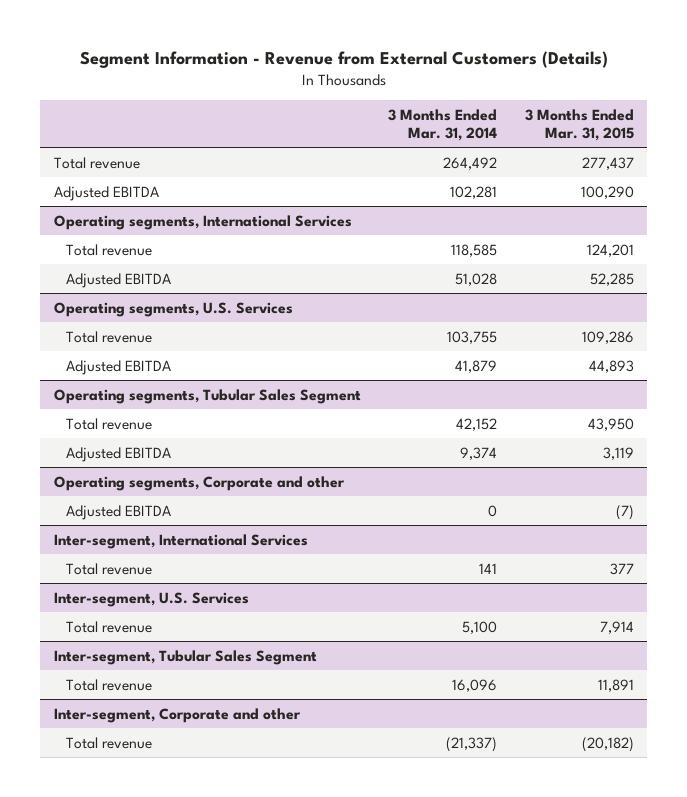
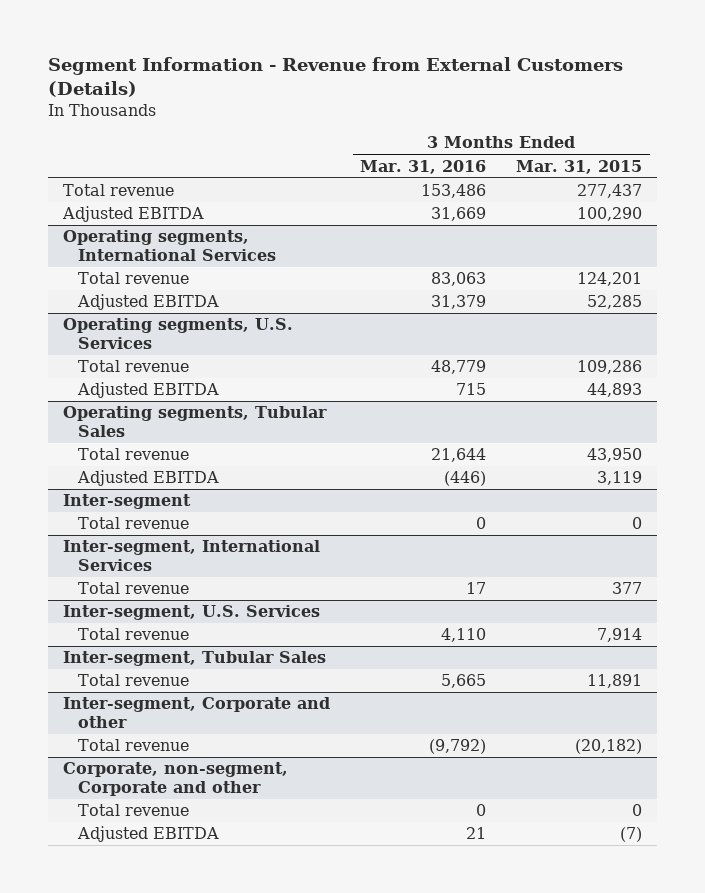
- | 3 Months Ended Mar. 31, 2014 | 3 Months Ended Mar. 31, 2015
+ | 3 Months Ended Mar. 31, 2016 | 3 Months Ended Mar. 31, 2015
- Operating segments, Tubular Sales Segment
+ Operating segments, Tubular Sales
- Operating segments, Corporate and other
- Adjusted EBITDA | 0 | (7)
+ Inter-segment
+ Total revenue | 0 | 0
- Inter-segment, Tubular Sales Segment
+ Inter-segment, Tubular Sales
+ Corporate, non-segment, Corporate and other
+ Total revenue | 0 | 0
+ Adjusted EBITDA | 21 | (7)

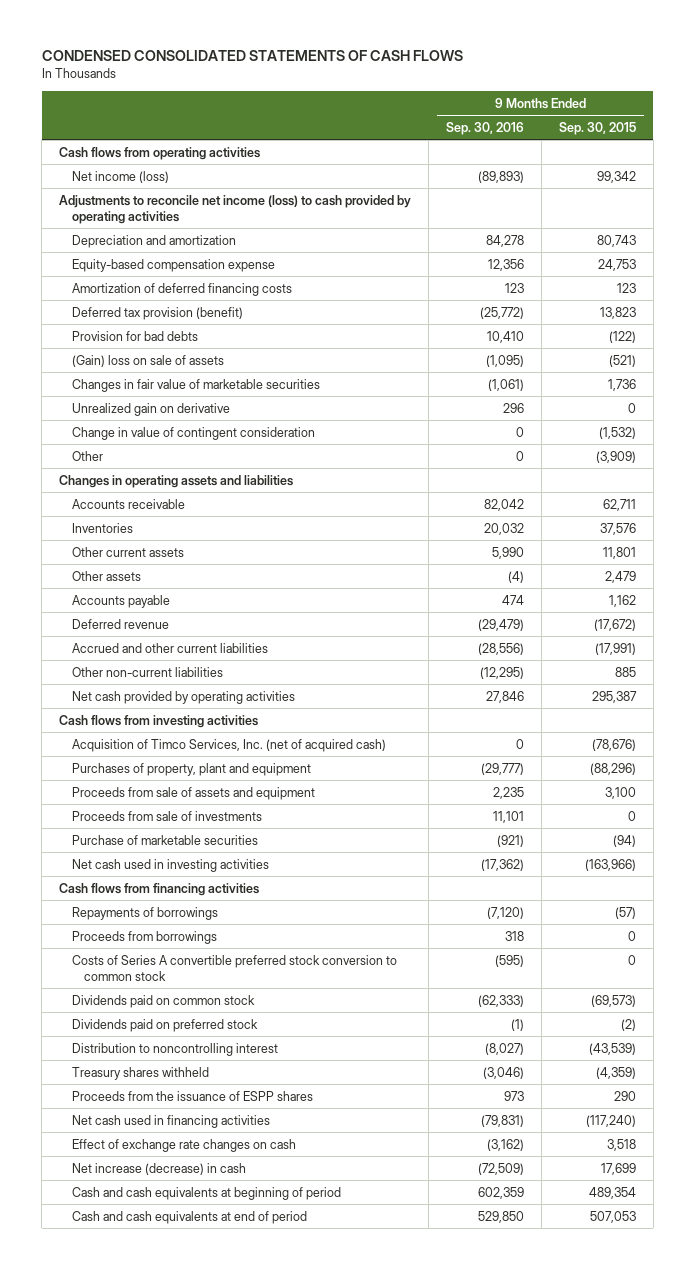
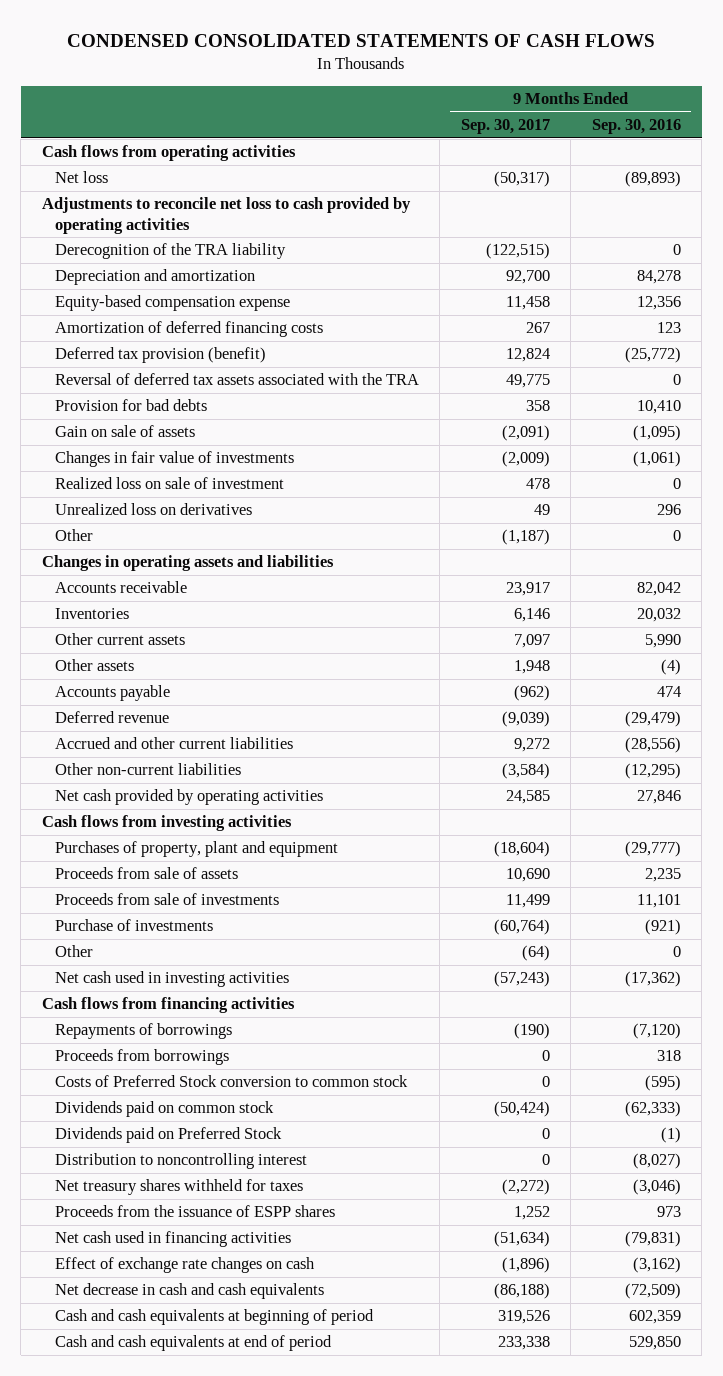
- | 9 Months Ended Sep. 30, 2016 | 9 Months Ended Sep. 30, 2015
+ | 9 Months Ended Sep. 30, 2017 | 9 Months Ended Sep. 30, 2016
- Net income (loss) | (89,893) | 99,342
- Adjustments to reconcile net income (loss) to cash provided by operating activities
+ Net loss | (50,317) | (89,893)
+ Adjustments to reconcile net loss to cash provided by operating activities
+ Derecognition of the TRA liability | (122,515) | 0
+ Reversal of deferred tax assets associated with the TRA | 49,775 | 0
- (Gain) loss on sale of assets | (1,095) | (521)
- Changes in fair value of marketable securities | (1,061) | 1,736
- Unrealized gain on derivative | 296 | 0
- Change in value of contingent consideration | 0 | (1,532)
+ Gain on sale of assets | (2,091) | (1,095)
+ Changes in fair value of investments | (2,009) | (1,061)
+ Realized loss on sale of investment | 478 | 0
+ Unrealized loss on derivatives | 49 | 296
- Acquisition of Timco Services, Inc. (net of acquired cash) | 0 | (78,676)
- Proceeds from sale of assets and equipment | 2,235 | 3,100
+ Proceeds from sale of assets | 10,690 | 2,235
- Purchase of marketable securities | (921) | (94)
+ Purchase of investments | (60,764) | (921)
+ Other | (64) | 0
- Costs of Series A convertible preferred stock conversion to common stock | (595) | 0
+ Costs of Preferred Stock conversion to common stock | 0 | (595)
- Dividends paid on preferred stock | (1) | (2)
+ Dividends paid on Preferred Stock | 0 | (1)
- Treasury shares withheld | (3,046) | (4,359)
+ Net treasury shares withheld for taxes | (2,272) | (3,046)
- Net increase (decrease) in cash | (72,509) | 17,699
+ Net decrease in cash and cash equivalents | (86,188) | (72,509)

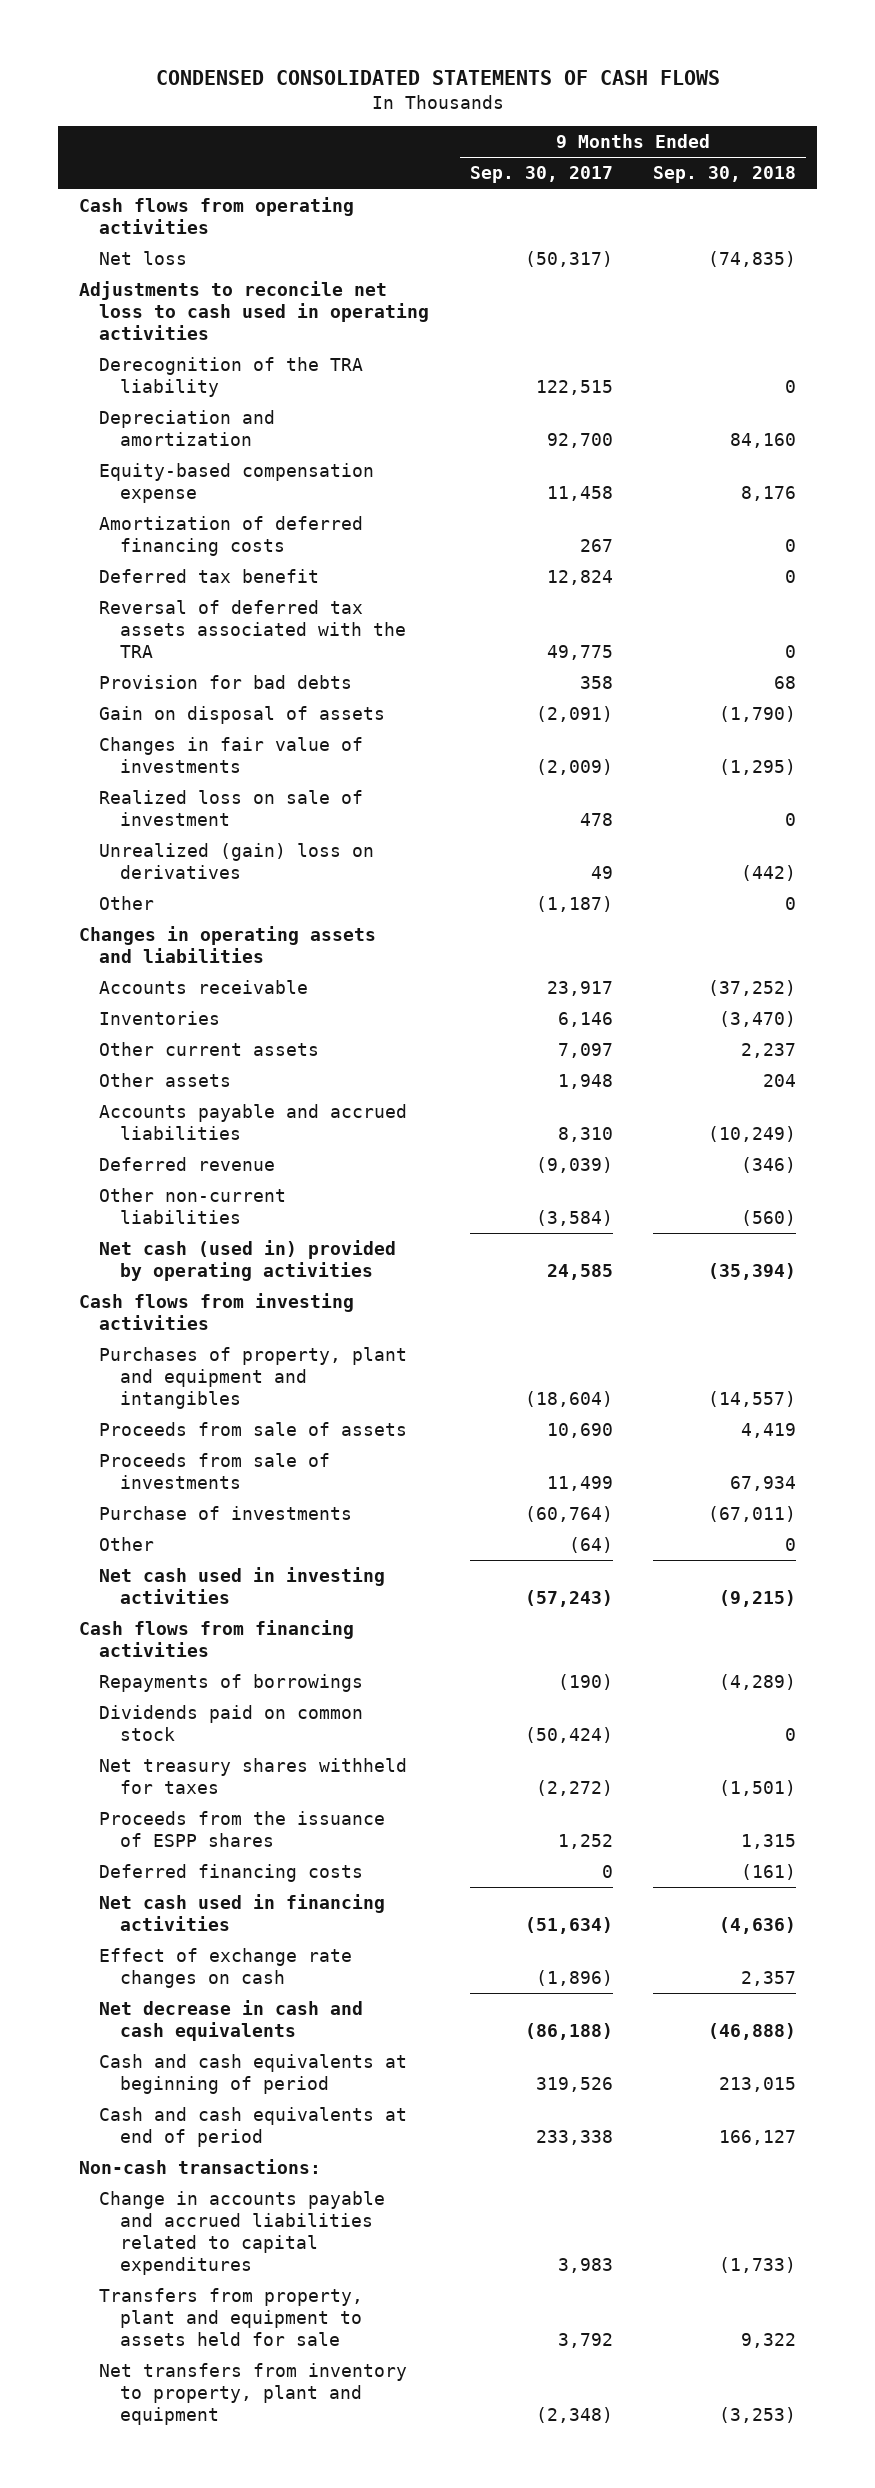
- | 9 Months Ended Sep. 30, 2017 | 9 Months Ended Sep. 30, 2016
+ | 9 Months Ended Sep. 30, 2017 | 9 Months Ended Sep. 30, 2018
- Adjustments to reconcile net loss to cash provided by operating activities
- Derecognition of the TRA liability | (122,515) | 0
+ Adjustments to reconcile net loss to cash used in operating activities
+ Derecognition of the TRA liability | 122,515 | 0
- Deferred tax provision (benefit) | 12,824 | (25,772)
+ Deferred tax benefit | 12,824 | 0
- Gain on sale of assets | (2,091) | (1,095)
+ Gain on disposal of assets | (2,091) | (1,790)
- Unrealized loss on derivatives | 49 | 296
+ Unrealized (gain) loss on derivatives | 49 | (442)
- Accounts payable | (962) | 474
+ Accounts payable and accrued liabilities | 8,310 | (10,249)
- Accrued and other current liabilities | 9,272 | (28,556)
- Net cash provided by operating activities | 24,585 | 27,846
+ Net cash (used in) provided by operating activities | 24,585 | (35,394)
- Purchases of property, plant and equipment | (18,604) | (29,777)
+ Purchases of property, plant and equipment and intangibles | (18,604) | (14,557)
- Proceeds from borrowings | 0 | 318
- Costs of Preferred Stock conversion to common stock | 0 | (595)
- Dividends paid on Preferred Stock | 0 | (1)
- Distribution to noncontrolling interest | 0 | (8,027)
+ Deferred financing costs | 0 | (161)
+ Non-cash transactions:
+ Change in accounts payable and accrued liabilities related to capital expenditures | 3,983 | (1,733)
+ Transfers from property, plant and equipment to assets held for sale | 3,792 | 9,322
+ Net transfers from inventory to property, plant and equipment | (2,348) | (3,253)

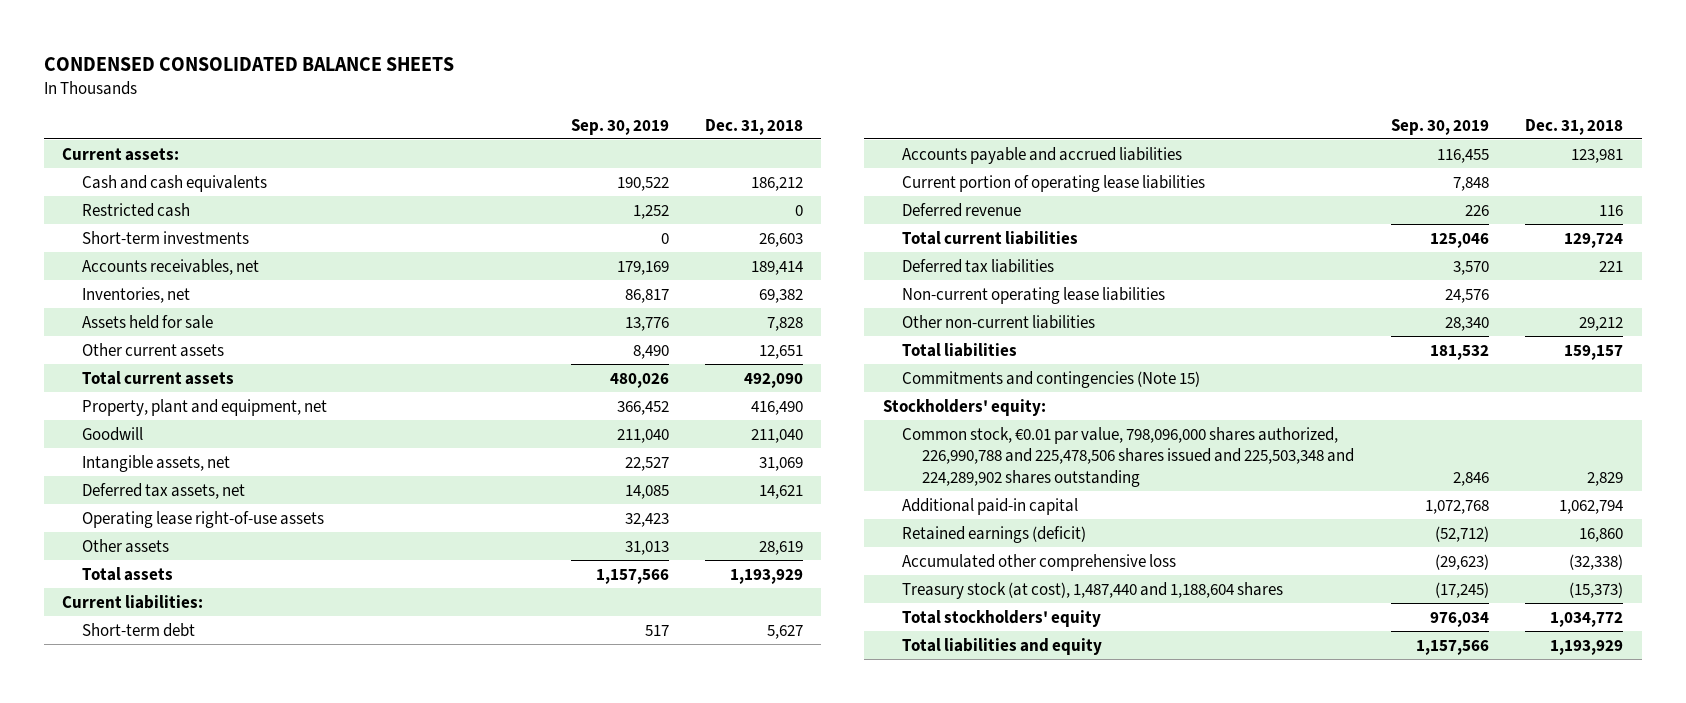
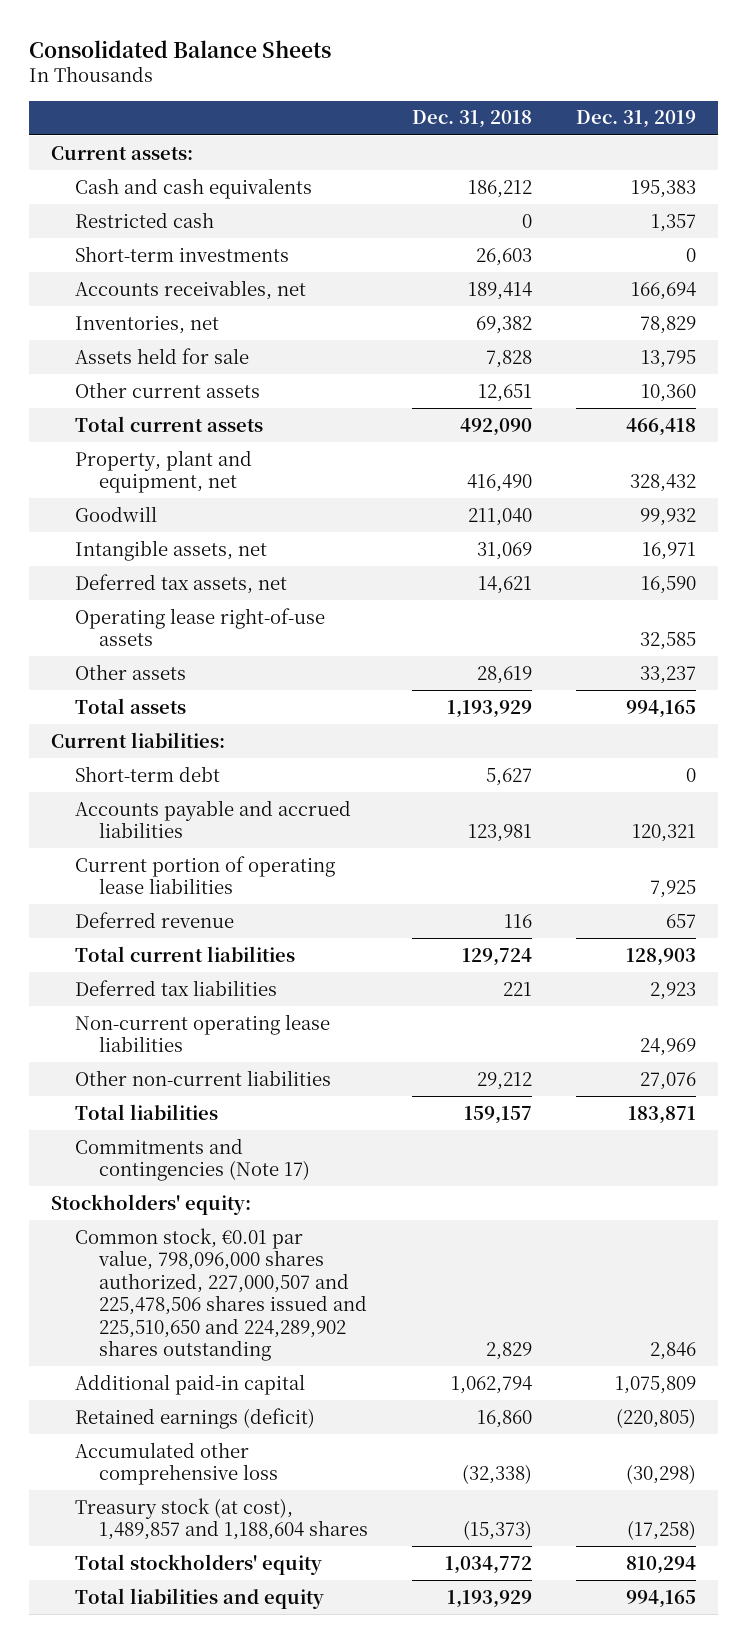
- CONDENSED CONSOLIDATED BALANCE SHEETS
+ Consolidated Balance Sheets
- | Sep. 30, 2019 | Dec. 31, 2018
+ | Dec. 31, 2018 | Dec. 31, 2019
- Commitments and contingencies (Note 15)
+ Commitments and contingencies (Note 17)
- Common stock, €0.01 par value, 798,096,000 shares authorized, 226,990,788 and 225,478,506 shares issued and 225,503,348 and 224,289,902 shares outstanding | 2,846 | 2,829
+ Common stock, €0.01 par value, 798,096,000 shares authorized, 227,000,507 and 225,478,506 shares issued and 225,510,650 and 224,289,902 shares outstanding | 2,829 | 2,846
- Treasury stock (at cost), 1,487,440 and 1,188,604 shares | (17,245) | (15,373)
+ Treasury stock (at cost), 1,489,857 and 1,188,604 shares | (15,373) | (17,258)

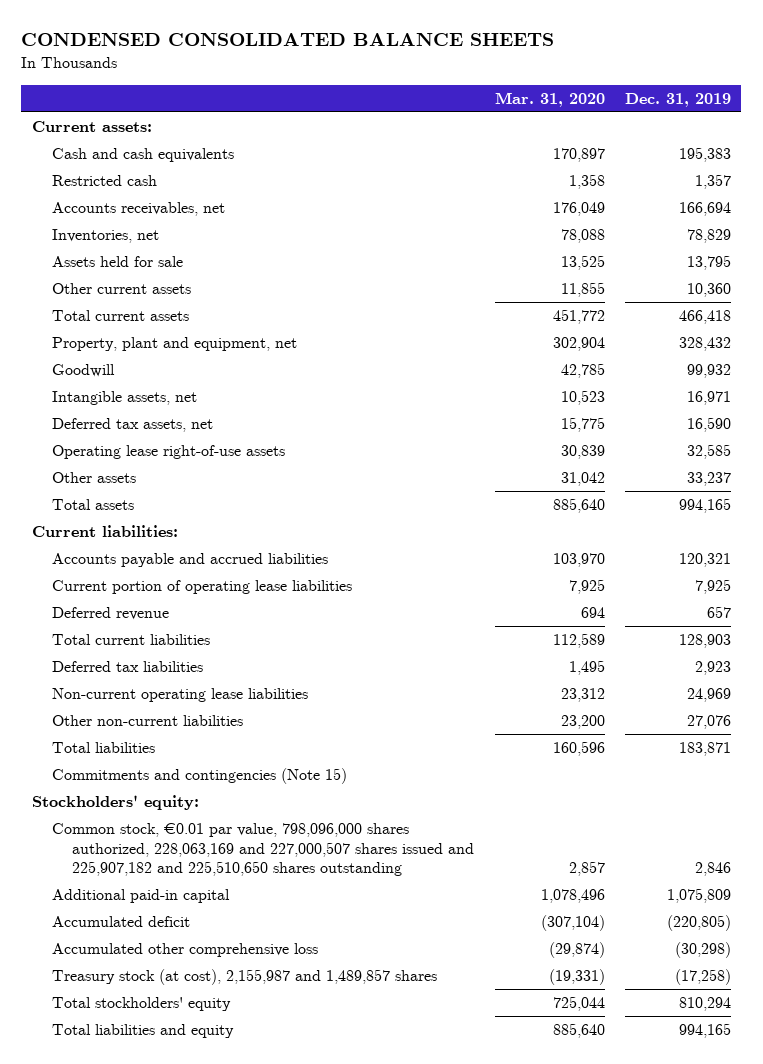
- Consolidated Balance Sheets
+ CONDENSED CONSOLIDATED BALANCE SHEETS
- | Dec. 31, 2018 | Dec. 31, 2019
+ | Mar. 31, 2020 | Dec. 31, 2019
- Short-term investments | 26,603 | 0
- Short-term debt | 5,627 | 0
- Commitments and contingencies (Note 17)
+ Commitments and contingencies (Note 15)
- Common stock, €0.01 par value, 798,096,000 shares authorized, 227,000,507 and 225,478,506 shares issued and 225,510,650 and 224,289,902 shares outstanding | 2,829 | 2,846
+ Common stock, €0.01 par value, 798,096,000 shares authorized, 228,063,169 and 227,000,507 shares issued and 225,907,182 and 225,510,650 shares outstanding | 2,857 | 2,846
- Retained earnings (deficit) | 16,860 | (220,805)
+ Accumulated deficit | (307,104) | (220,805)
- Treasury stock (at cost), 1,489,857 and 1,188,604 shares | (15,373) | (17,258)
+ Treasury stock (at cost), 2,155,987 and 1,489,857 shares | (19,331) | (17,258)

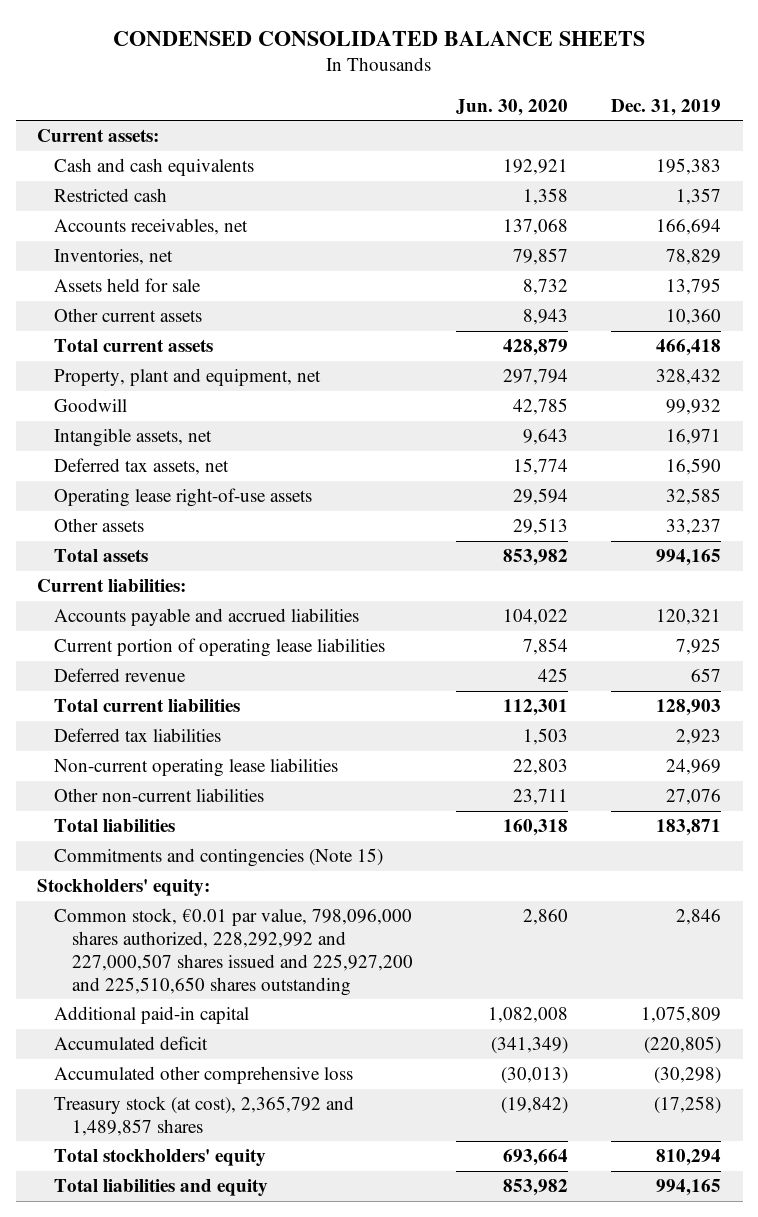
- | Mar. 31, 2020 | Dec. 31, 2019
+ | Jun. 30, 2020 | Dec. 31, 2019
- Common stock, €0.01 par value, 798,096,000 shares authorized, 228,063,169 and 227,000,507 shares issued and 225,907,182 and 225,510,650 shares outstanding | 2,857 | 2,846
+ Common stock, €0.01 par value, 798,096,000 shares authorized, 228,292,992 and 227,000,507 shares issued and 225,927,200 and 225,510,650 shares outstanding | 2,860 | 2,846
- Treasury stock (at cost), 2,155,987 and 1,489,857 shares | (19,331) | (17,258)
+ Treasury stock (at cost), 2,365,792 and 1,489,857 shares | (19,842) | (17,258)

